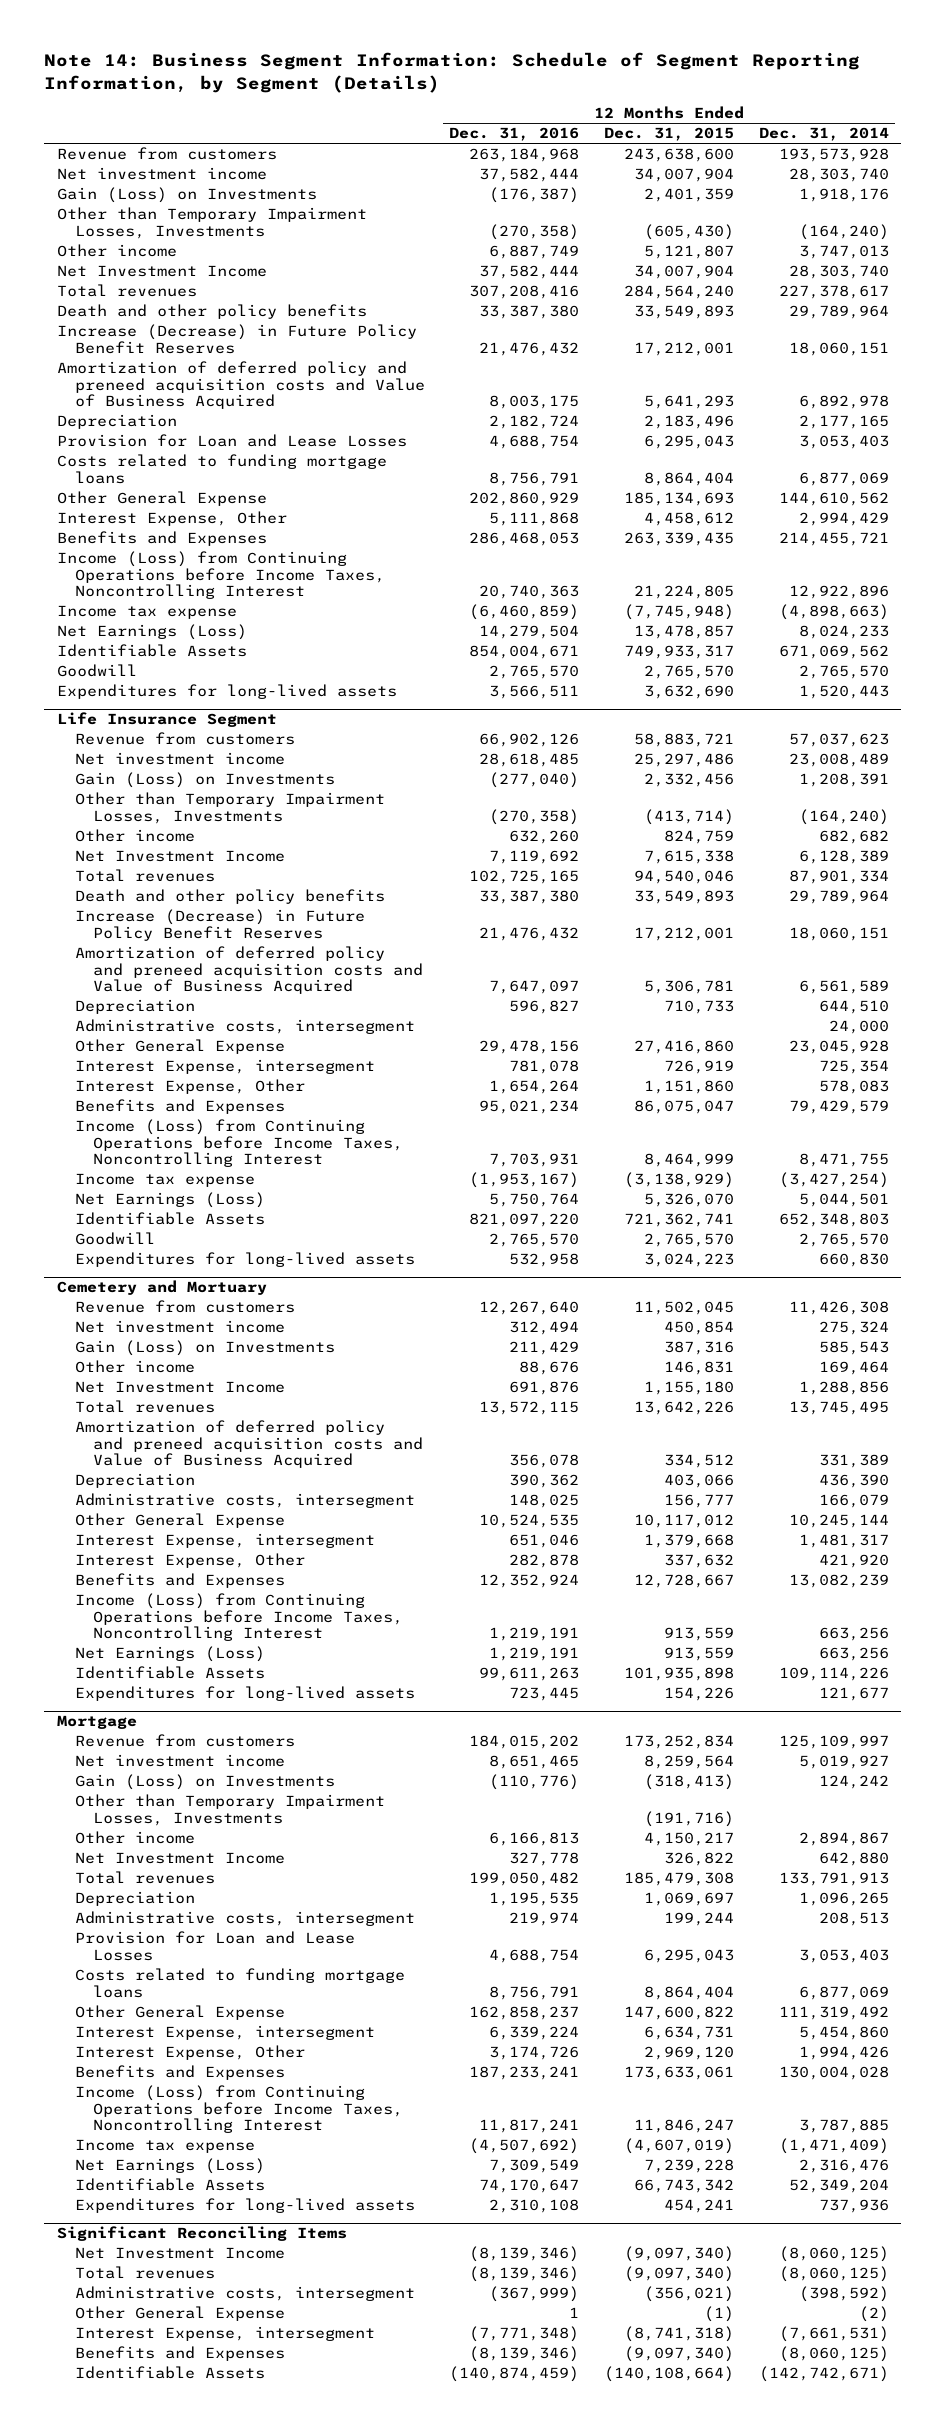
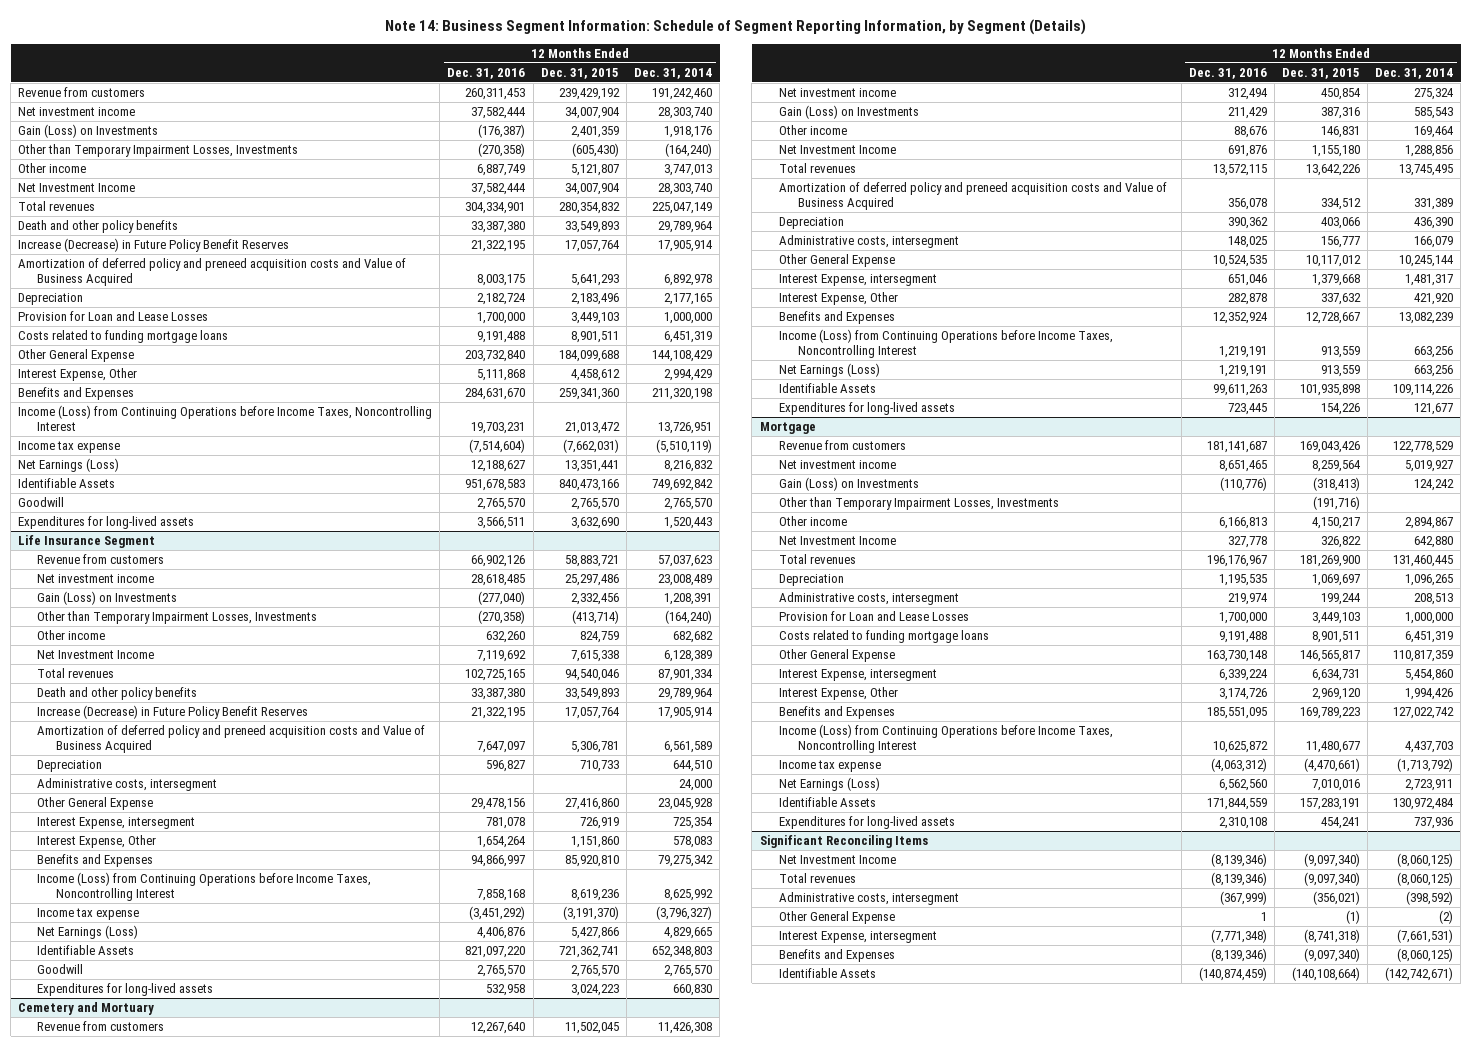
- Revenue from customers | 263,184,968 | 243,638,600 | 193,573,928
+ Revenue from customers | 260,311,453 | 239,429,192 | 191,242,460
- Total revenues | 307,208,416 | 284,564,240 | 227,378,617
+ Total revenues | 304,334,901 | 280,354,832 | 225,047,149
- Increase (Decrease) in Future Policy Benefit Reserves | 21,476,432 | 17,212,001 | 18,060,151
+ Increase (Decrease) in Future Policy Benefit Reserves | 21,322,195 | 17,057,764 | 17,905,914
- Provision for Loan and Lease Losses | 4,688,754 | 6,295,043 | 3,053,403
- Costs related to funding mortgage loans | 8,756,791 | 8,864,404 | 6,877,069
- Other General Expense | 202,860,929 | 185,134,693 | 144,610,562
+ Provision for Loan and Lease Losses | 1,700,000 | 3,449,103 | 1,000,000
+ Costs related to funding mortgage loans | 9,191,488 | 8,901,511 | 6,451,319
+ Other General Expense | 203,732,840 | 184,099,688 | 144,108,429
- Benefits and Expenses | 286,468,053 | 263,339,435 | 214,455,721
- Income (Loss) from Continuing Operations before Income Taxes, Noncontrolling Interest | 20,740,363 | 21,224,805 | 12,922,896
- Income tax expense | (6,460,859) | (7,745,948) | (4,898,663)
- Net Earnings (Loss) | 14,279,504 | 13,478,857 | 8,024,233
- Identifiable Assets | 854,004,671 | 749,933,317 | 671,069,562
+ Benefits and Expenses | 284,631,670 | 259,341,360 | 211,320,198
+ Income (Loss) from Continuing Operations before Income Taxes, Noncontrolling Interest | 19,703,231 | 21,013,472 | 13,726,951
+ Income tax expense | (7,514,604) | (7,662,031) | (5,510,119)
+ Net Earnings (Loss) | 12,188,627 | 13,351,441 | 8,216,832
+ Identifiable Assets | 951,678,583 | 840,473,166 | 749,692,842
@ Life Insurance Segment
- Increase (Decrease) in Future Policy Benefit Reserves | 21,476,432 | 17,212,001 | 18,060,151
+ Increase (Decrease) in Future Policy Benefit Reserves | 21,322,195 | 17,057,764 | 17,905,914
- Benefits and Expenses | 95,021,234 | 86,075,047 | 79,429,579
- Income (Loss) from Continuing Operations before Income Taxes, Noncontrolling Interest | 7,703,931 | 8,464,999 | 8,471,755
- Income tax expense | (1,953,167) | (3,138,929) | (3,427,254)
- Net Earnings (Loss) | 5,750,764 | 5,326,070 | 5,044,501
+ Benefits and Expenses | 94,866,997 | 85,920,810 | 79,275,342
+ Income (Loss) from Continuing Operations before Income Taxes, Noncontrolling Interest | 7,858,168 | 8,619,236 | 8,625,992
+ Income tax expense | (3,451,292) | (3,191,370) | (3,796,327)
+ Net Earnings (Loss) | 4,406,876 | 5,427,866 | 4,829,665
@ Mortgage
- Revenue from customers | 184,015,202 | 173,252,834 | 125,109,997
+ Revenue from customers | 181,141,687 | 169,043,426 | 122,778,529
- Total revenues | 199,050,482 | 185,479,308 | 133,791,913
+ Total revenues | 196,176,967 | 181,269,900 | 131,460,445
- Provision for Loan and Lease Losses | 4,688,754 | 6,295,043 | 3,053,403
- Costs related to funding mortgage loans | 8,756,791 | 8,864,404 | 6,877,069
- Other General Expense | 162,858,237 | 147,600,822 | 111,319,492
+ Provision for Loan and Lease Losses | 1,700,000 | 3,449,103 | 1,000,000
+ Costs related to funding mortgage loans | 9,191,488 | 8,901,511 | 6,451,319
+ Other General Expense | 163,730,148 | 146,565,817 | 110,817,359
- Benefits and Expenses | 187,233,241 | 173,633,061 | 130,004,028
- Income (Loss) from Continuing Operations before Income Taxes, Noncontrolling Interest | 11,817,241 | 11,846,247 | 3,787,885
- Income tax expense | (4,507,692) | (4,607,019) | (1,471,409)
- Net Earnings (Loss) | 7,309,549 | 7,239,228 | 2,316,476
- Identifiable Assets | 74,170,647 | 66,743,342 | 52,349,204
+ Benefits and Expenses | 185,551,095 | 169,789,223 | 127,022,742
+ Income (Loss) from Continuing Operations before Income Taxes, Noncontrolling Interest | 10,625,872 | 11,480,677 | 4,437,703
+ Income tax expense | (4,063,312) | (4,470,661) | (1,713,792)
+ Net Earnings (Loss) | 6,562,560 | 7,010,016 | 2,723,911
+ Identifiable Assets | 171,844,559 | 157,283,191 | 130,972,484

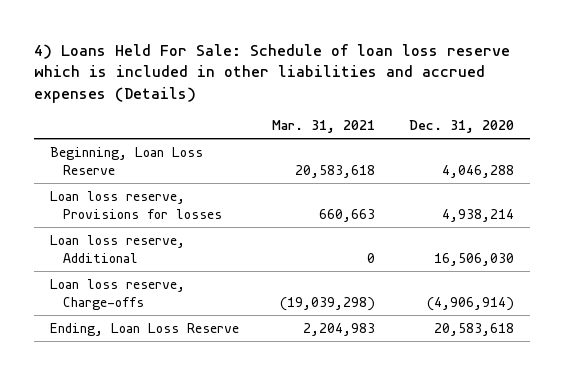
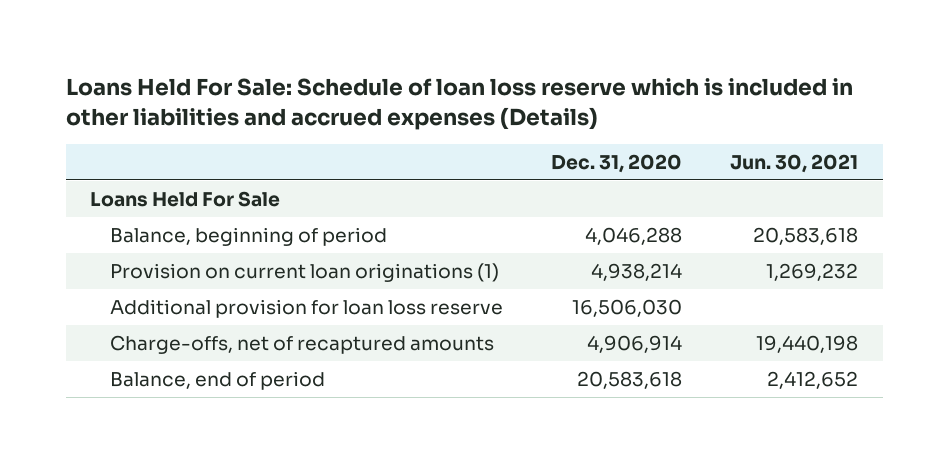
- 4) Loans Held For Sale: Schedule of loan loss reserve which is included in other liabilities and accrued expenses (Details)
+ Loans Held For Sale: Schedule of loan loss reserve which is included in other liabilities and accrued expenses (Details)
- | Mar. 31, 2021 | Dec. 31, 2020
+ | Dec. 31, 2020 | Jun. 30, 2021
- Beginning, Loan Loss Reserve | 20,583,618 | 4,046,288
- Loan loss reserve, Provisions for losses | 660,663 | 4,938,214
- Loan loss reserve, Additional | 0 | 16,506,030
- Loan loss reserve, Charge-offs | (19,039,298) | (4,906,914)
- Ending, Loan Loss Reserve | 2,204,983 | 20,583,618
+ Loans Held For Sale
+ Balance, beginning of period | 4,046,288 | 20,583,618
+ Provision on current loan originations (1) | 4,938,214 | 1,269,232
+ Additional provision for loan loss reserve | 16,506,030 |
+ Charge-offs, net of recaptured amounts | 4,906,914 | 19,440,198
+ Balance, end of period | 20,583,618 | 2,412,652

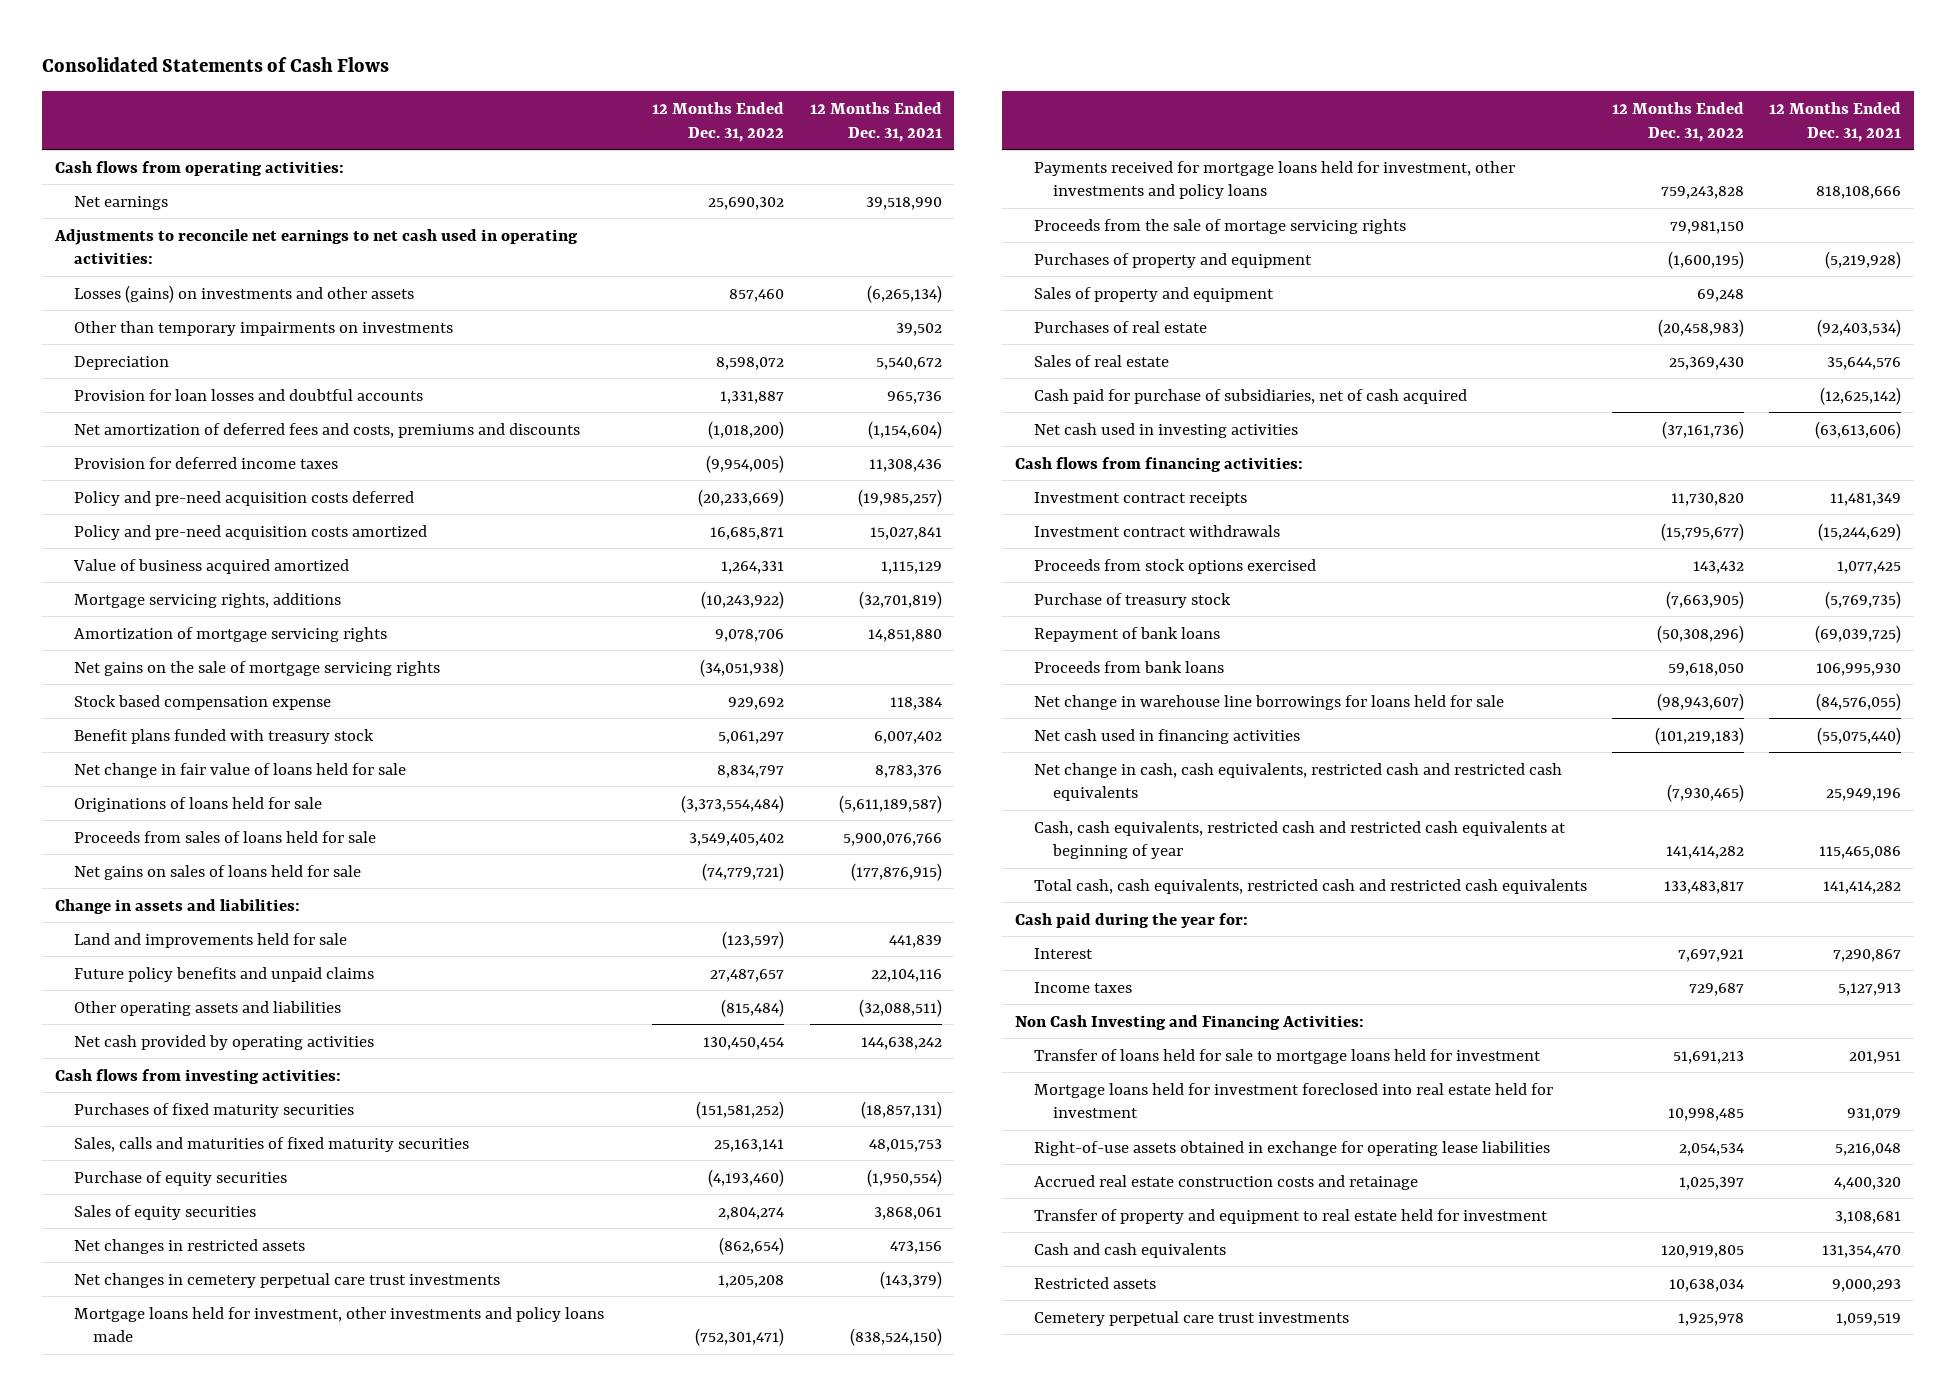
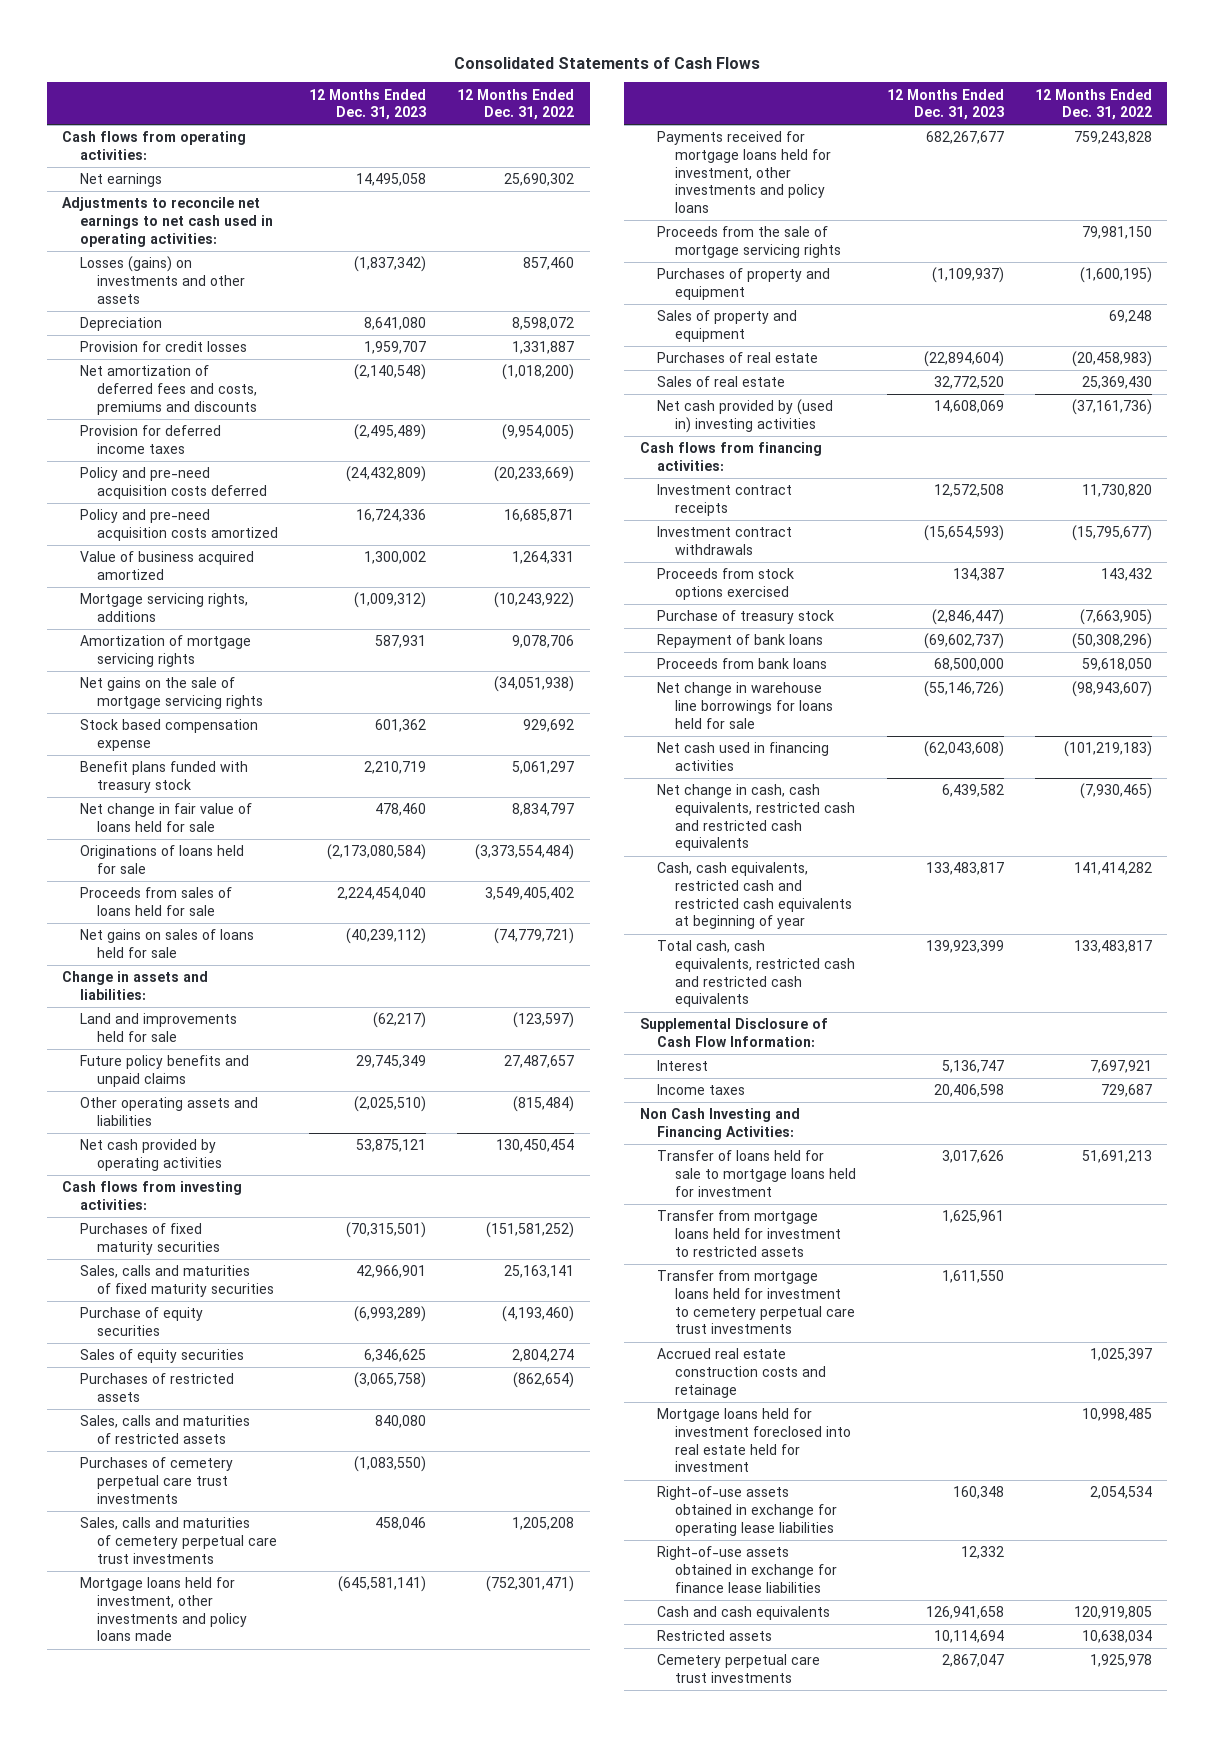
- | 12 Months Ended Dec. 31, 2022 | 12 Months Ended Dec. 31, 2021
+ | 12 Months Ended Dec. 31, 2023 | 12 Months Ended Dec. 31, 2022
- Other than temporary impairments on investments | | 39,502
- Provision for loan losses and doubtful accounts | 1,331,887 | 965,736
+ Provision for credit losses | 1,959,707 | 1,331,887
- Net changes in restricted assets | (862,654) | 473,156
- Net changes in cemetery perpetual care trust investments | 1,205,208 | (143,379)
+ Purchases of restricted assets | (3,065,758) | (862,654)
+ Sales, calls and maturities of restricted assets | 840,080 |
+ Purchases of cemetery perpetual care trust investments | (1,083,550) |
+ Sales, calls and maturities of cemetery perpetual care trust investments | 458,046 | 1,205,208
- Proceeds from the sale of mortage servicing rights | 79,981,150 |
+ Proceeds from the sale of mortgage servicing rights | | 79,981,150
- Cash paid for purchase of subsidiaries, net of cash acquired | | (12,625,142)
- Net cash used in investing activities | (37,161,736) | (63,613,606)
+ Net cash provided by (used in) investing activities | 14,608,069 | (37,161,736)
- Cash paid during the year for:
+ Supplemental Disclosure of Cash Flow Information:
+ Transfer from mortgage loans held for investment to restricted assets | 1,625,961 |
+ Transfer from mortgage loans held for investment to cemetery perpetual care trust investments | 1,611,550 |
moved up: Accrued real estate construction costs and retainage | | 1,025,397
- Transfer of property and equipment to real estate held for investment | | 3,108,681
+ Right-of-use assets obtained in exchange for finance lease liabilities | 12,332 |

